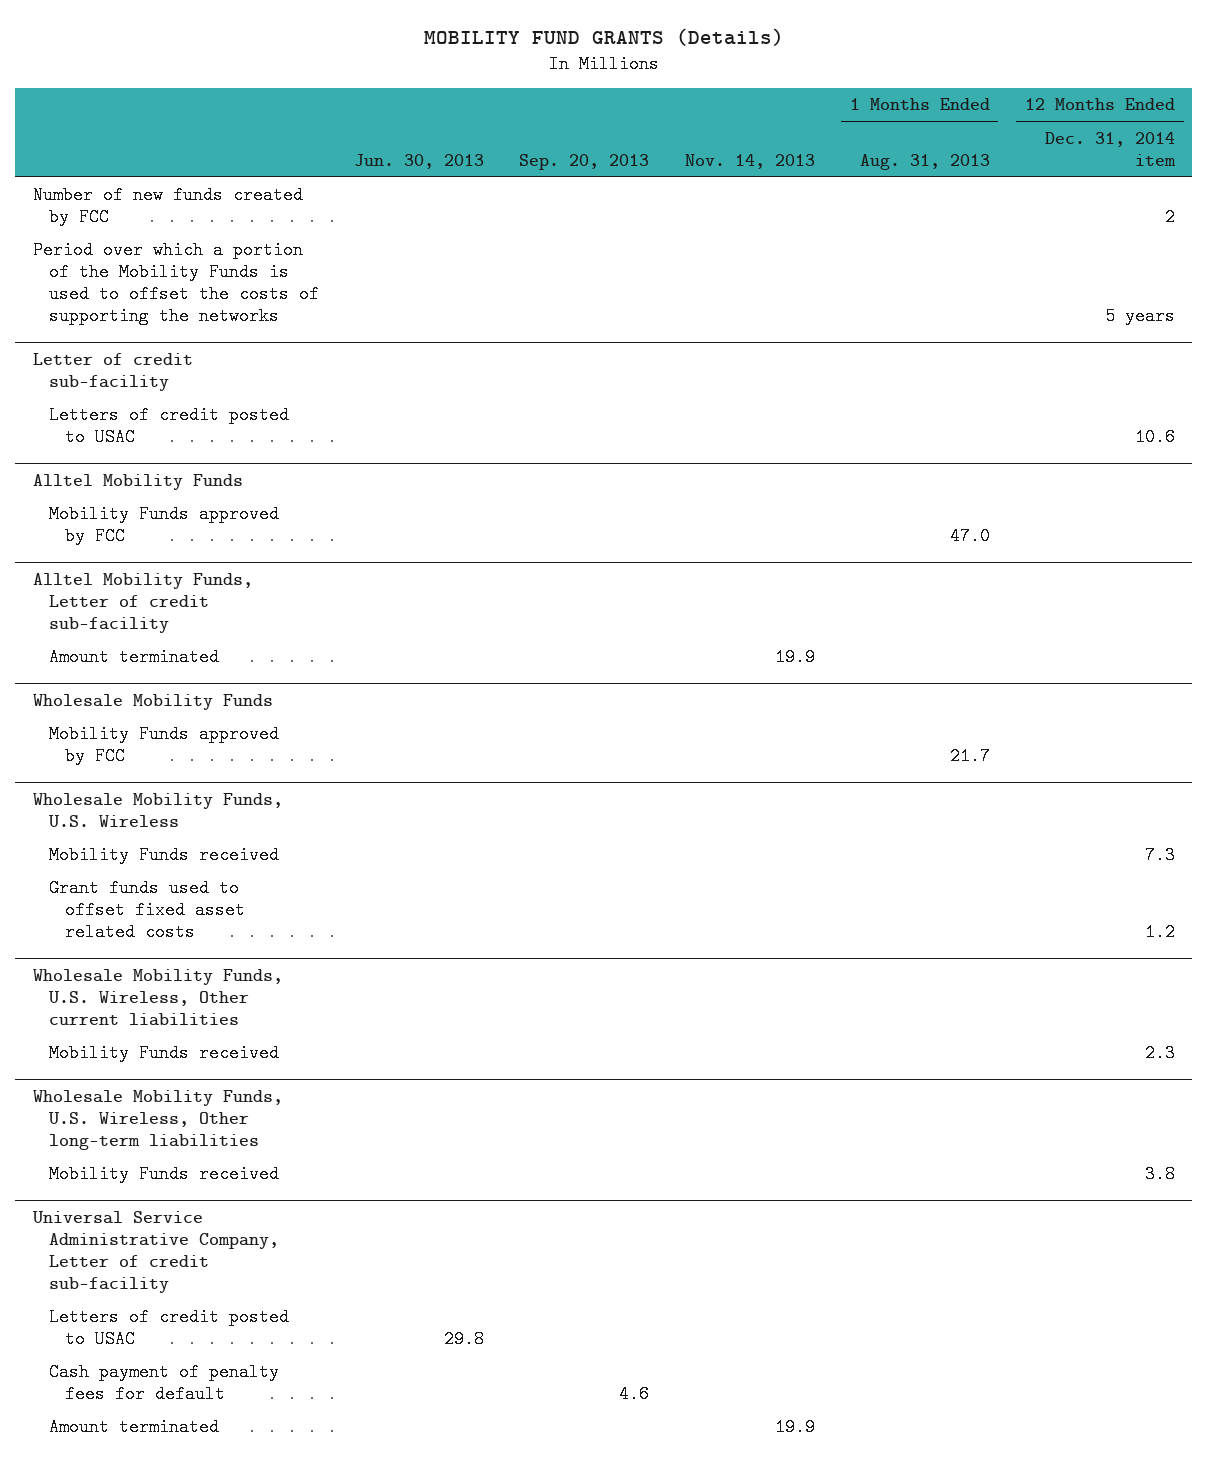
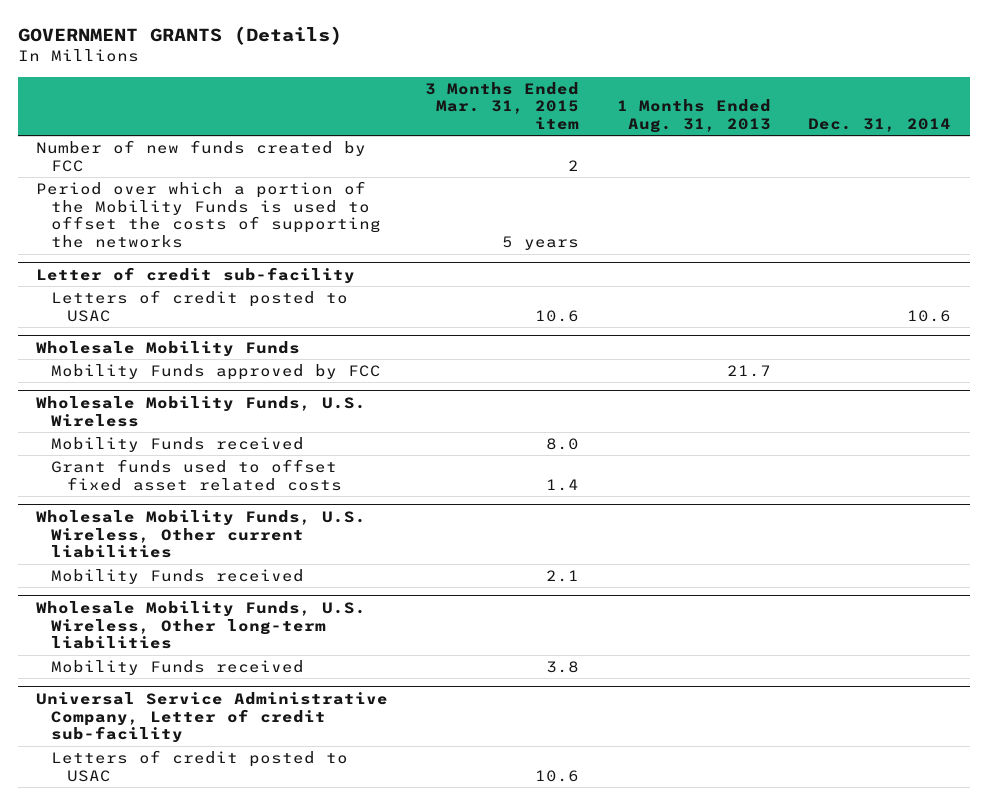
- MOBILITY FUND GRANTS (Details)
+ GOVERNMENT GRANTS (Details)
- | Jun. 30, 2013 | Sep. 20, 2013 | Nov. 14, 2013 | 1 Months Ended Aug. 31, 2013 | 12 Months Ended Dec. 31, 2014 item
+ | 3 Months Ended Mar. 31, 2015 item | 1 Months Ended Aug. 31, 2013 | Dec. 31, 2014
- Alltel Mobility Funds
- Mobility Funds approved by FCC | | | | 47.0 |
- Alltel Mobility Funds, Letter of credit sub-facility
- Amount terminated | | | 19.9 | |
@ Universal Service Administrative Company, Letter of credit sub-facility
- Cash payment of penalty fees for default | | 4.6 | | |
- Amount terminated | | | 19.9 | |

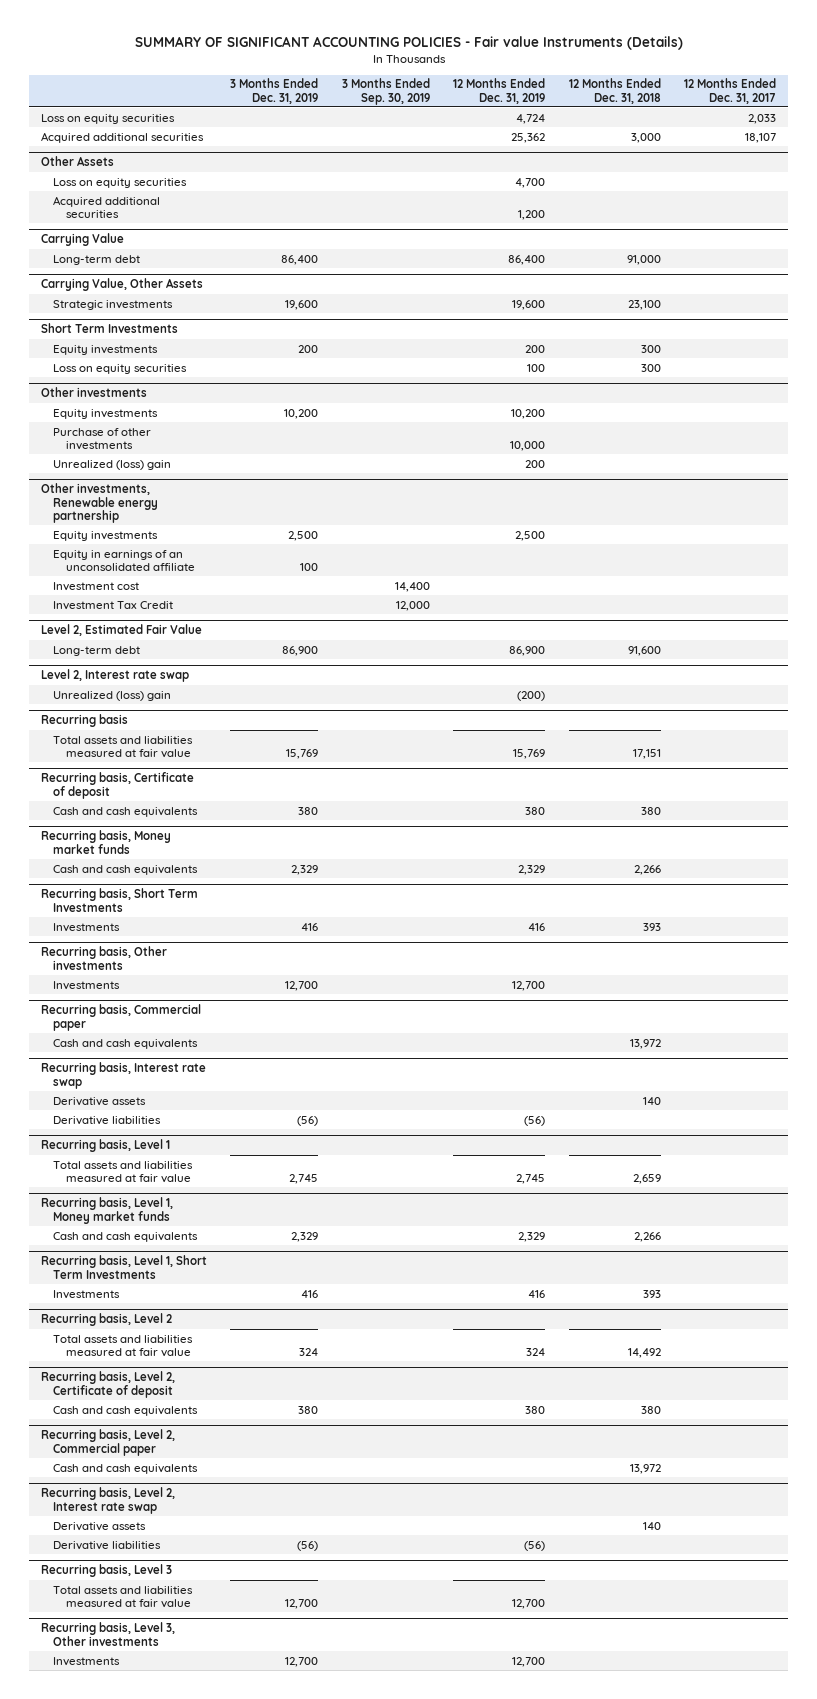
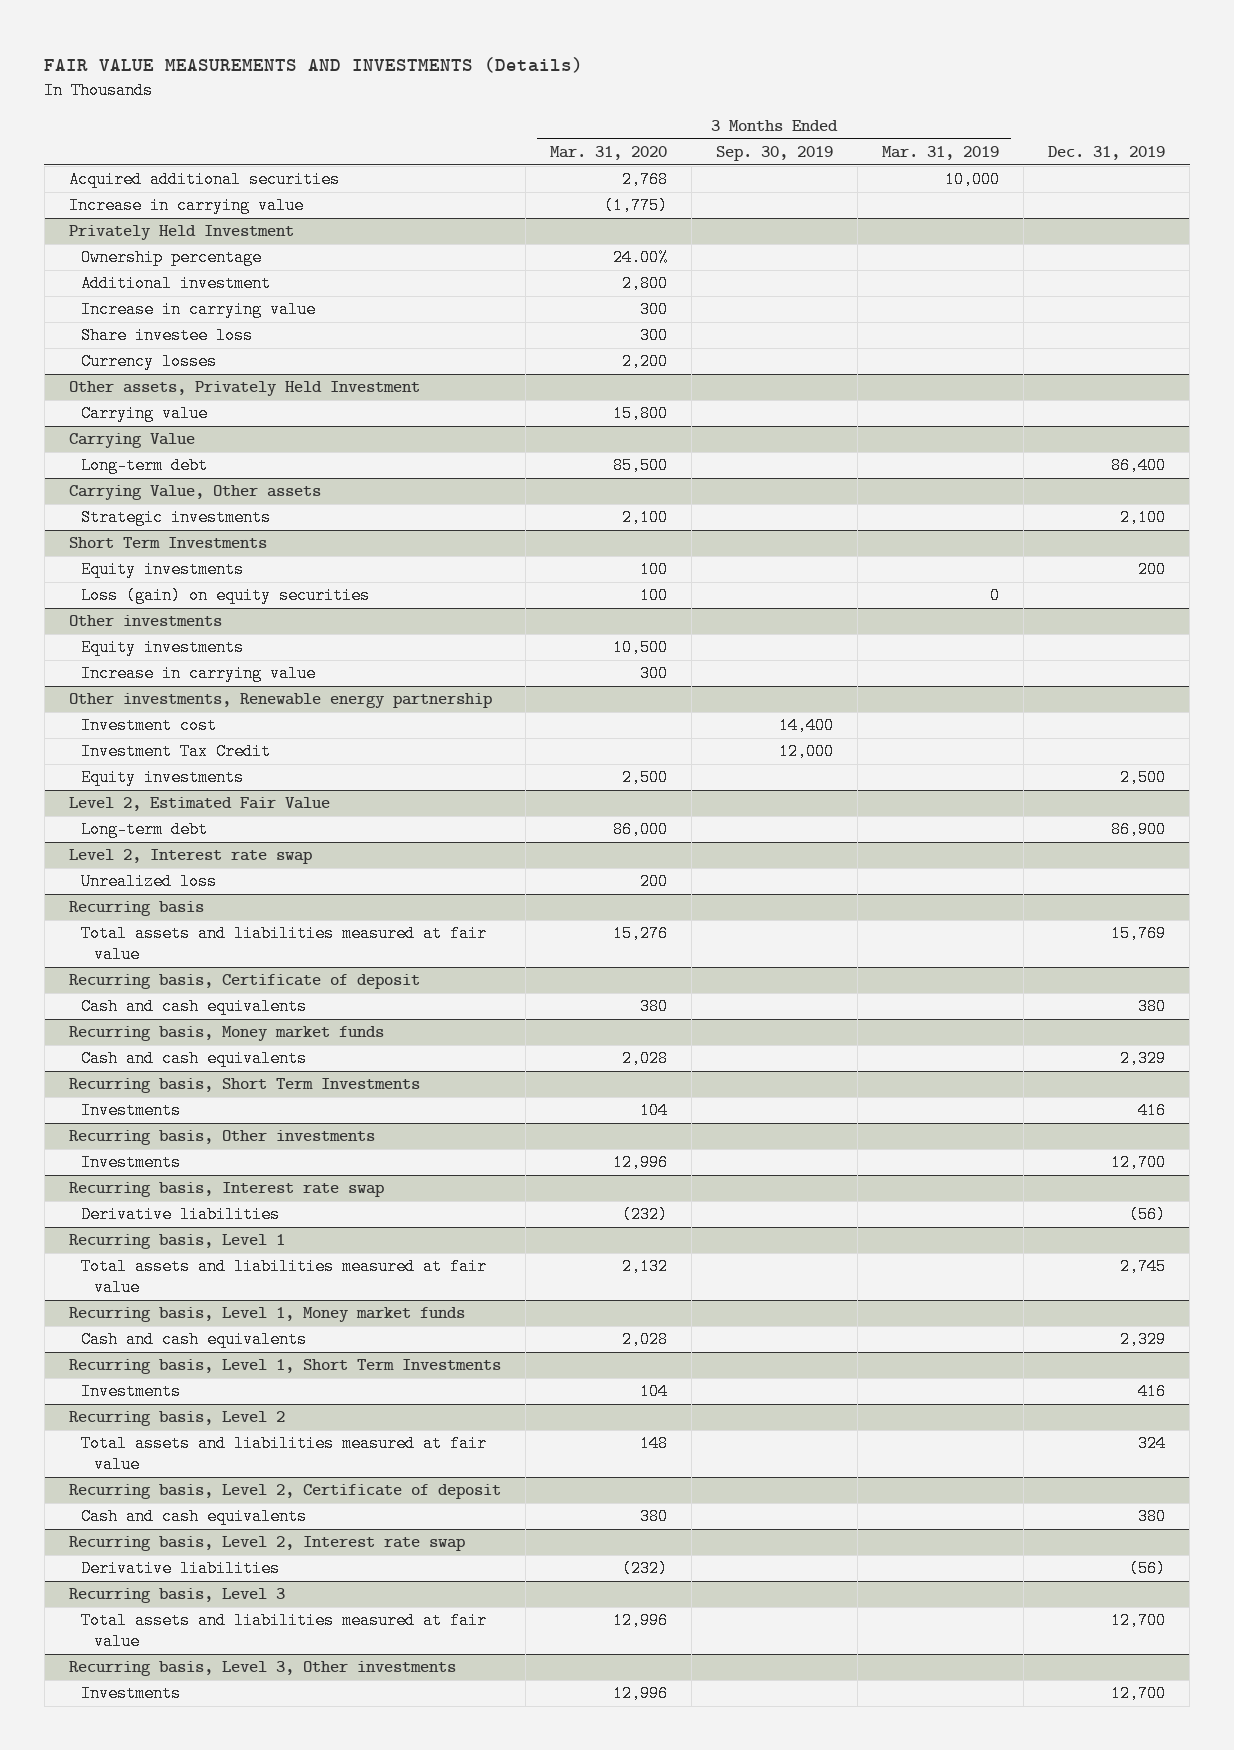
- SUMMARY OF SIGNIFICANT ACCOUNTING POLICIES - Fair value Instruments (Details)
+ FAIR VALUE MEASUREMENTS AND INVESTMENTS (Details)
- | 3 Months Ended Dec. 31, 2019 | 3 Months Ended Sep. 30, 2019 | 12 Months Ended Dec. 31, 2019 | 12 Months Ended Dec. 31, 2018 | 12 Months Ended Dec. 31, 2017
+ | 3 Months Ended Mar. 31, 2020 | 3 Months Ended Sep. 30, 2019 | 3 Months Ended Mar. 31, 2019 | Dec. 31, 2019
- Loss on equity securities | | | 4,724 | | 2,033
- Other Assets
- Loss on equity securities | | | 4,700 | |
- Acquired additional securities | | | 1,200 | |
+ Increase in carrying value | (1,775) | | |
+ Privately Held Investment
+ Ownership percentage | 24.00% | | |
+ Additional investment | 2,800 | | |
+ Increase in carrying value | 300 | | |
+ Share investee loss | 300 | | |
+ Currency losses | 2,200 | | |
+ Other assets, Privately Held Investment
+ Carrying value | 15,800 | | |
- Carrying Value, Other Assets
+ Carrying Value, Other assets
@ Short Term Investments
- Loss on equity securities | | | 100 | 300 |
+ Loss (gain) on equity securities | 100 | | 0 |
@ Other investments
- Purchase of other investments | | | 10,000 | |
- Unrealized (loss) gain | | | 200 | |
+ Increase in carrying value | 300 | | |
@ Other investments, Renewable energy partnership
- Equity in earnings of an unconsolidated affiliate | 100 | | | |
moved down: Equity investments | 2,500 | | | 2,500
@ Level 2, Interest rate swap
- Unrealized (loss) gain | | | (200) | |
+ Unrealized loss | 200 | | |
- Recurring basis, Commercial paper
- Cash and cash equivalents | | | | 13,972 |
@ Recurring basis, Interest rate swap
- Derivative assets | | | | 140 |
- Recurring basis, Level 2, Commercial paper
- Cash and cash equivalents | | | | 13,972 |
@ Recurring basis, Level 2, Interest rate swap
- Derivative assets | | | | 140 |

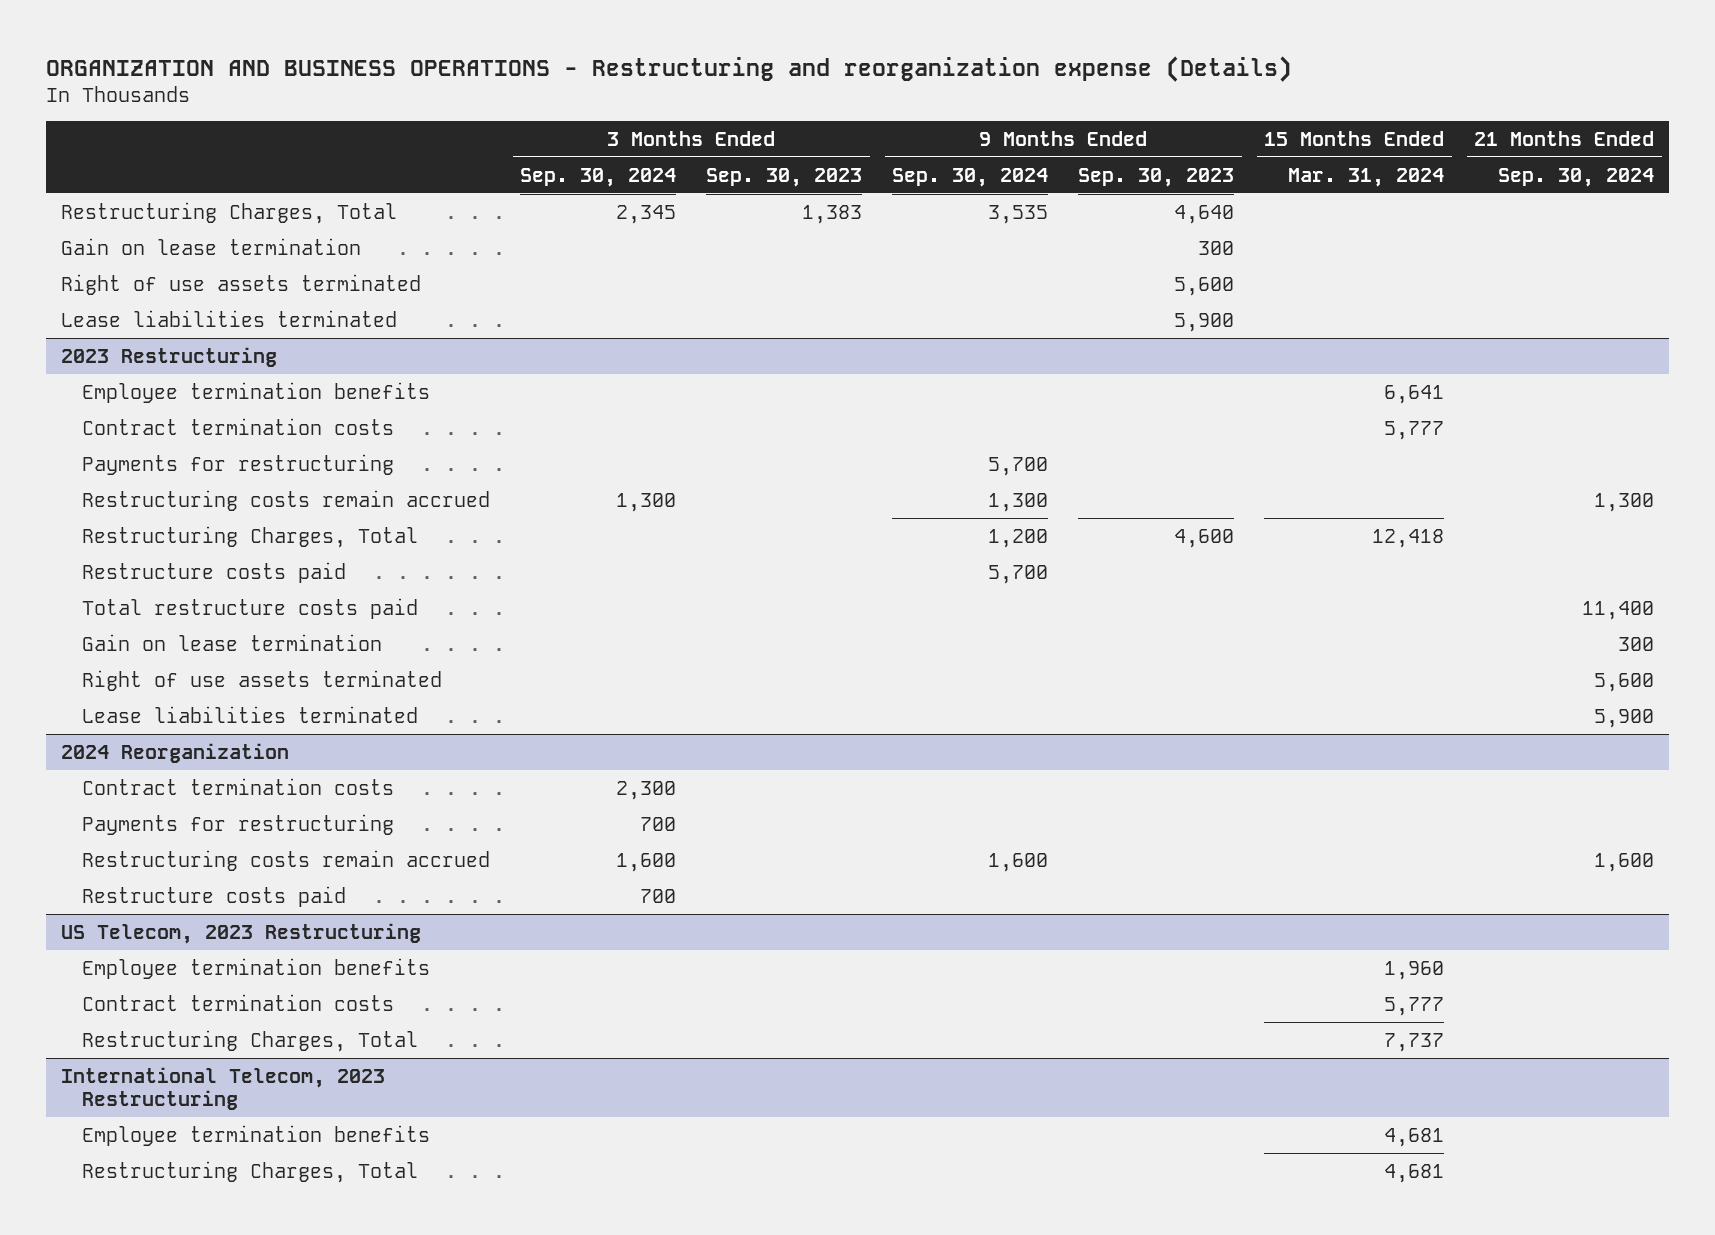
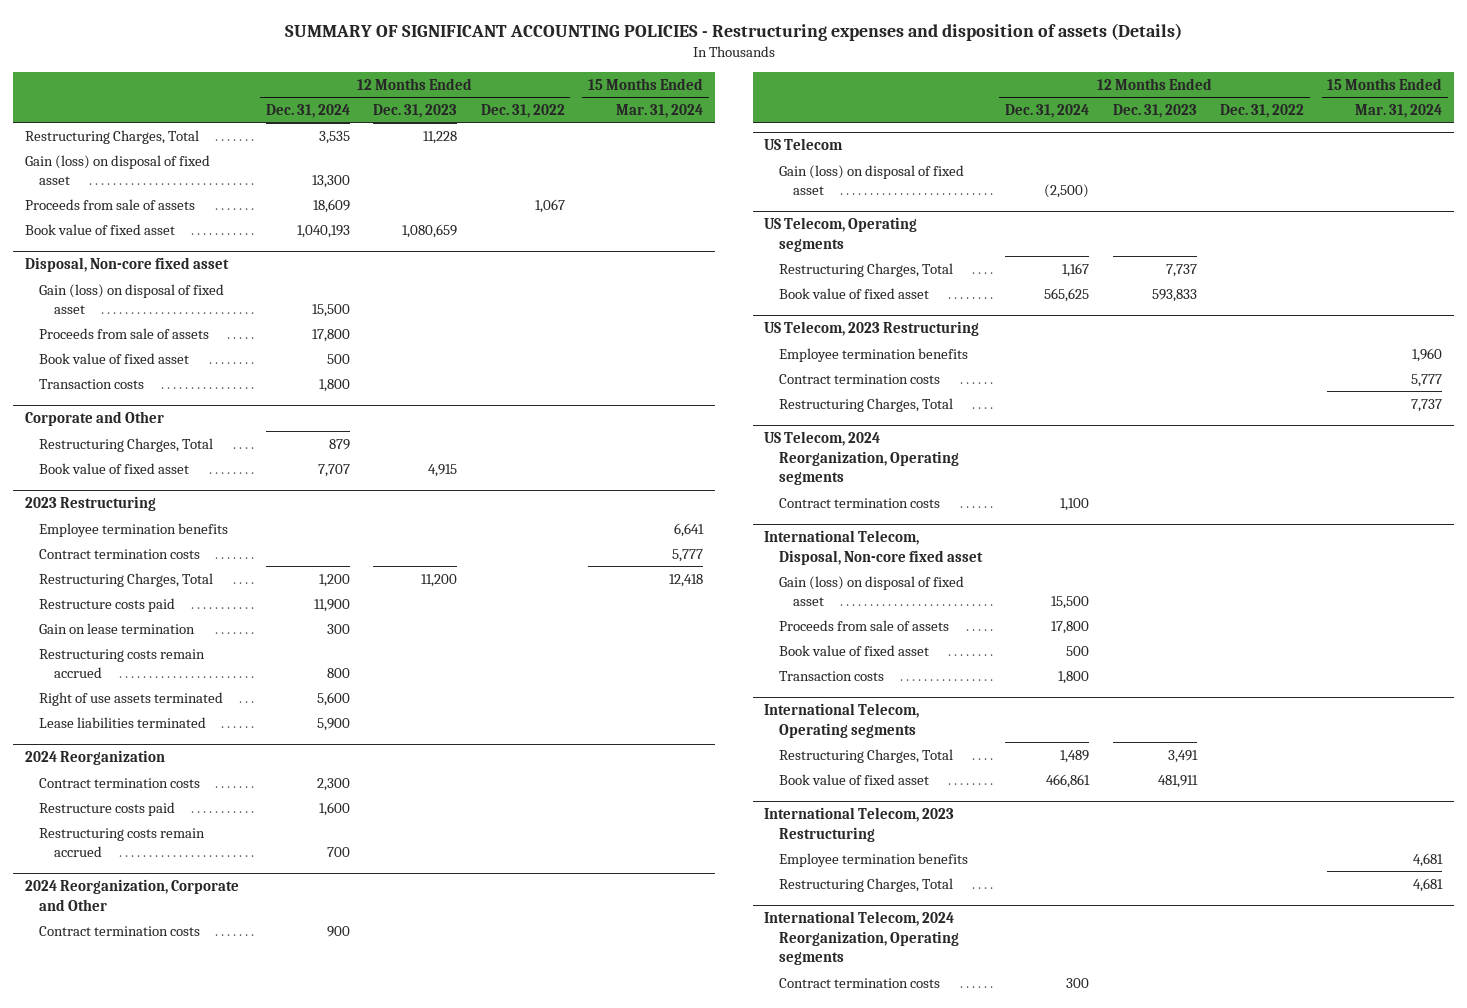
- ORGANIZATION AND BUSINESS OPERATIONS - Restructuring and reorganization expense (Details)
+ SUMMARY OF SIGNIFICANT ACCOUNTING POLICIES - Restructuring expenses and disposition of assets (Details)
- | 3 Months Ended Sep. 30, 2024 | 3 Months Ended Sep. 30, 2023 | 9 Months Ended Sep. 30, 2024 | 9 Months Ended Sep. 30, 2023 | 15 Months Ended Mar. 31, 2024 | 21 Months Ended Sep. 30, 2024
+ | 12 Months Ended Dec. 31, 2024 | 12 Months Ended Dec. 31, 2023 | 12 Months Ended Dec. 31, 2022 | 15 Months Ended Mar. 31, 2024
- Gain on lease termination | | | | 300 | |
- Right of use assets terminated | | | | 5,600 | |
- Lease liabilities terminated | | | | 5,900 | |
+ Gain (loss) on disposal of fixed asset | 13,300 | | |
+ Proceeds from sale of assets | 18,609 | | 1,067 |
+ Book value of fixed asset | 1,040,193 | 1,080,659 | |
+ Disposal, Non-core fixed asset
+ Gain (loss) on disposal of fixed asset | 15,500 | | |
+ Proceeds from sale of assets | 17,800 | | |
+ Book value of fixed asset | 500 | | |
+ Transaction costs | 1,800 | | |
+ Corporate and Other
+ Restructuring Charges, Total | 879 | | |
+ Book value of fixed asset | 7,707 | 4,915 | |
@ 2023 Restructuring
- Payments for restructuring | | | 5,700 | | |
- Total restructure costs paid | | | | | | 11,400
moved down: Restructuring costs remain accrued | 800 | | |
@ 2024 Reorganization
- Payments for restructuring | 700 | | | | |
moved down: Restructuring costs remain accrued | 700 | | |
+ 2024 Reorganization, Corporate and Other
+ Contract termination costs | 900 | | |
+ US Telecom
+ Gain (loss) on disposal of fixed asset | (2,500) | | |
+ US Telecom, Operating segments
+ Restructuring Charges, Total | 1,167 | 7,737 | |
+ Book value of fixed asset | 565,625 | 593,833 | |
+ US Telecom, 2024 Reorganization, Operating segments
+ Contract termination costs | 1,100 | | |
+ International Telecom, Disposal, Non-core fixed asset
+ Gain (loss) on disposal of fixed asset | 15,500 | | |
+ Proceeds from sale of assets | 17,800 | | |
+ Book value of fixed asset | 500 | | |
+ Transaction costs | 1,800 | | |
+ International Telecom, Operating segments
+ Restructuring Charges, Total | 1,489 | 3,491 | |
+ Book value of fixed asset | 466,861 | 481,911 | |
+ International Telecom, 2024 Reorganization, Operating segments
+ Contract termination costs | 300 | | |

